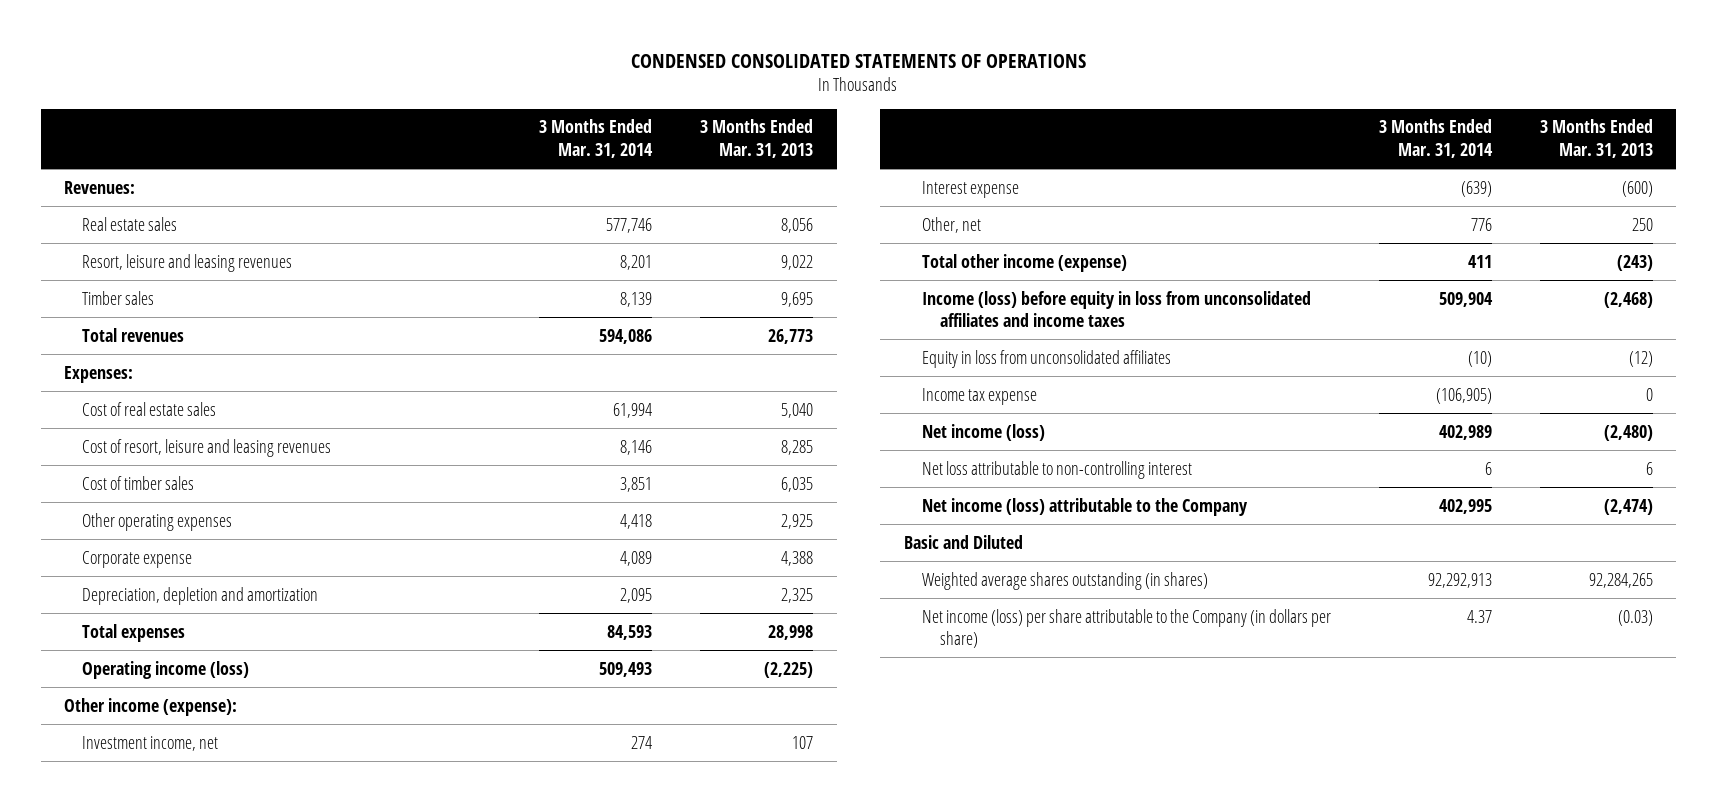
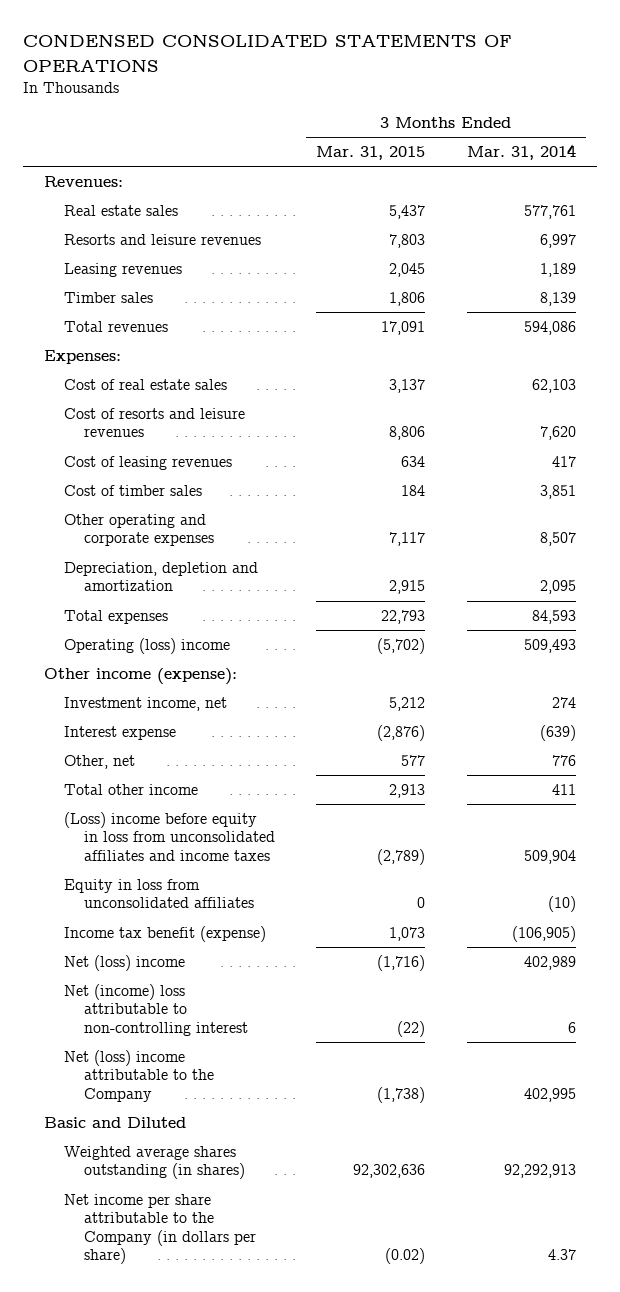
- | 3 Months Ended Mar. 31, 2014 | 3 Months Ended Mar. 31, 2013
+ | 3 Months Ended Mar. 31, 2015 | 3 Months Ended Mar. 31, 2014
- Real estate sales | 577,746 | 8,056
- Resort, leisure and leasing revenues | 8,201 | 9,022
+ Real estate sales | 5,437 | 577,761
+ Resorts and leisure revenues | 7,803 | 6,997
+ Leasing revenues | 2,045 | 1,189
- Cost of real estate sales | 61,994 | 5,040
- Cost of resort, leisure and leasing revenues | 8,146 | 8,285
+ Cost of real estate sales | 3,137 | 62,103
+ Cost of resorts and leisure revenues | 8,806 | 7,620
+ Cost of leasing revenues | 634 | 417
- Other operating expenses | 4,418 | 2,925
- Corporate expense | 4,089 | 4,388
+ Other operating and corporate expenses | 7,117 | 8,507
- Operating income (loss) | 509,493 | (2,225)
+ Operating (loss) income | (5,702) | 509,493
- Total other income (expense) | 411 | (243)
- Income (loss) before equity in loss from unconsolidated affiliates and income taxes | 509,904 | (2,468)
+ Total other income | 2,913 | 411
+ (Loss) income before equity in loss from unconsolidated affiliates and income taxes | (2,789) | 509,904
- Income tax expense | (106,905) | 0
- Net income (loss) | 402,989 | (2,480)
- Net loss attributable to non-controlling interest | 6 | 6
- Net income (loss) attributable to the Company | 402,995 | (2,474)
+ Income tax benefit (expense) | 1,073 | (106,905)
+ Net (loss) income | (1,716) | 402,989
+ Net (income) loss attributable to non-controlling interest | (22) | 6
+ Net (loss) income attributable to the Company | (1,738) | 402,995
- Net income (loss) per share attributable to the Company (in dollars per share) | 4.37 | (0.03)
+ Net income per share attributable to the Company (in dollars per share) | (0.02) | 4.37

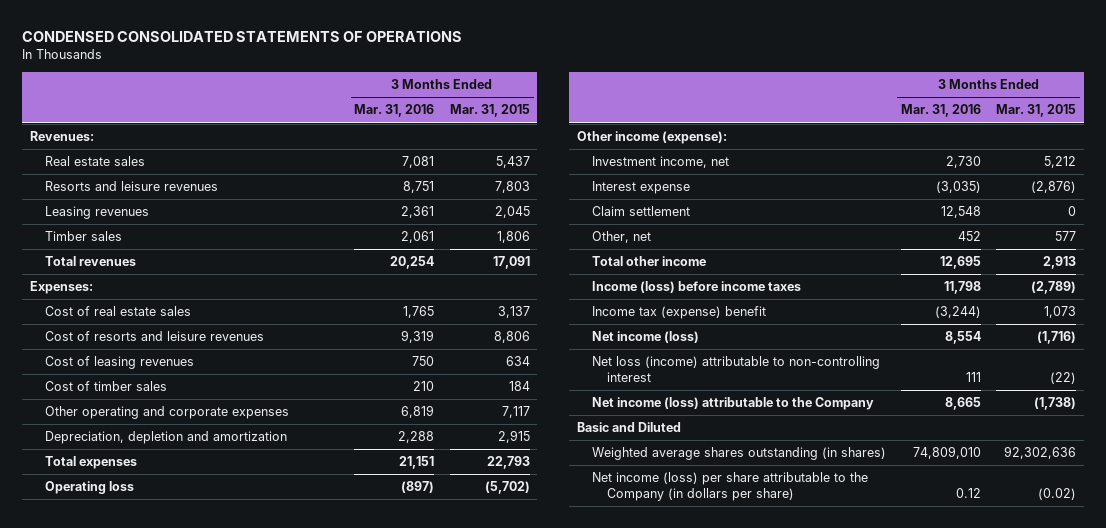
- | 3 Months Ended Mar. 31, 2015 | 3 Months Ended Mar. 31, 2014
+ | 3 Months Ended Mar. 31, 2016 | 3 Months Ended Mar. 31, 2015
- Operating (loss) income | (5,702) | 509,493
+ Operating loss | (897) | (5,702)
+ Claim settlement | 12,548 | 0
- (Loss) income before equity in loss from unconsolidated affiliates and income taxes | (2,789) | 509,904
- Equity in loss from unconsolidated affiliates | 0 | (10)
- Income tax benefit (expense) | 1,073 | (106,905)
- Net (loss) income | (1,716) | 402,989
- Net (income) loss attributable to non-controlling interest | (22) | 6
- Net (loss) income attributable to the Company | (1,738) | 402,995
+ Income (loss) before income taxes | 11,798 | (2,789)
+ Income tax (expense) benefit | (3,244) | 1,073
+ Net income (loss) | 8,554 | (1,716)
+ Net loss (income) attributable to non-controlling interest | 111 | (22)
+ Net income (loss) attributable to the Company | 8,665 | (1,738)
- Net income per share attributable to the Company (in dollars per share) | (0.02) | 4.37
+ Net income (loss) per share attributable to the Company (in dollars per share) | 0.12 | (0.02)

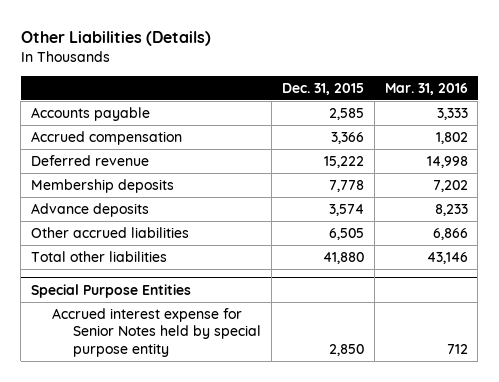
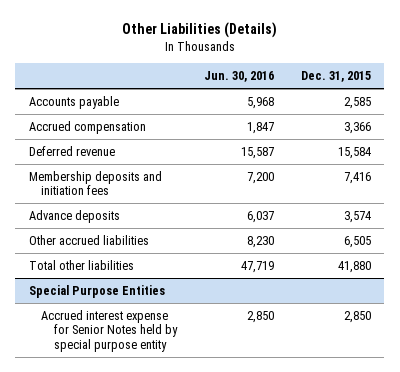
- | Dec. 31, 2015 | Mar. 31, 2016
+ | Jun. 30, 2016 | Dec. 31, 2015
- Deferred revenue | 15,222 | 14,998
- Membership deposits | 7,778 | 7,202
+ Deferred revenue | 15,587 | 15,584
+ Membership deposits and initiation fees | 7,200 | 7,416

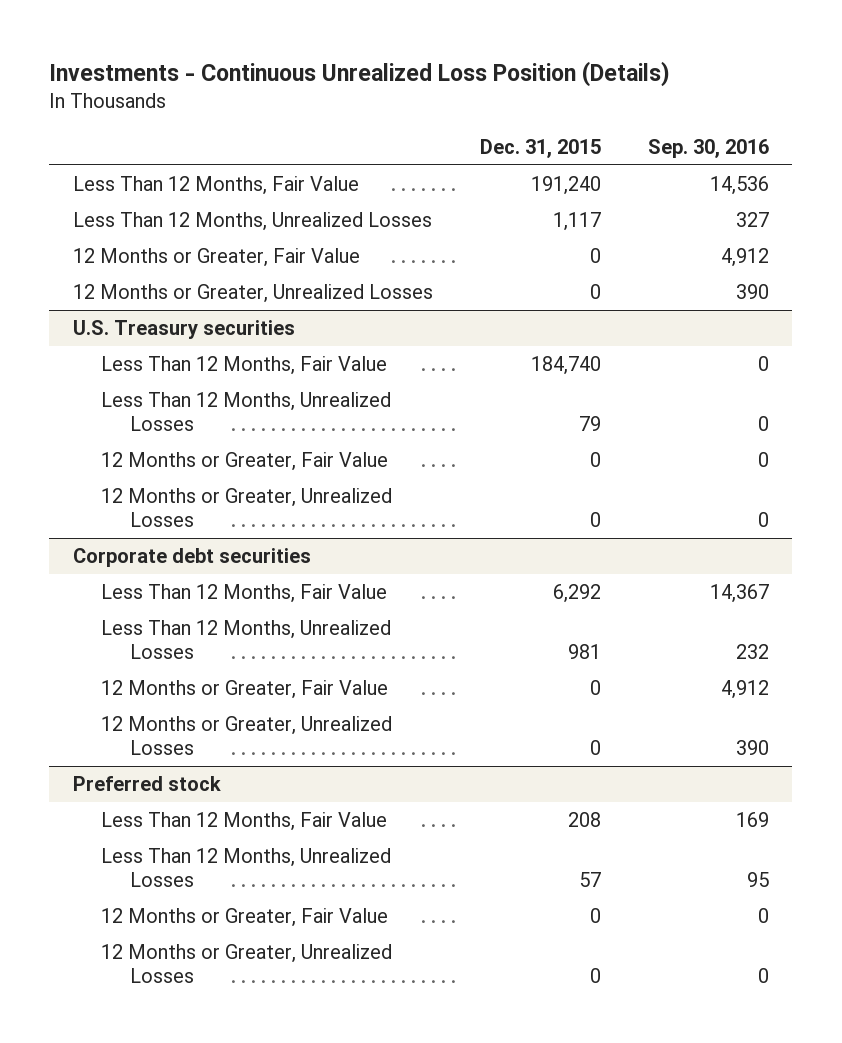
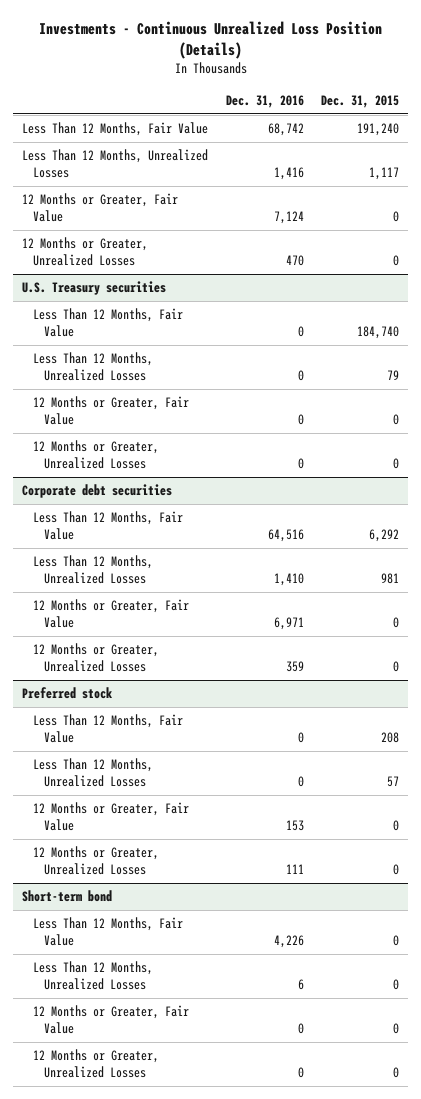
- | Dec. 31, 2015 | Sep. 30, 2016
+ | Dec. 31, 2016 | Dec. 31, 2015
+ Short-term bond
+ Less Than 12 Months, Fair Value | 4,226 | 0
+ Less Than 12 Months, Unrealized Losses | 6 | 0
+ 12 Months or Greater, Fair Value | 0 | 0
+ 12 Months or Greater, Unrealized Losses | 0 | 0

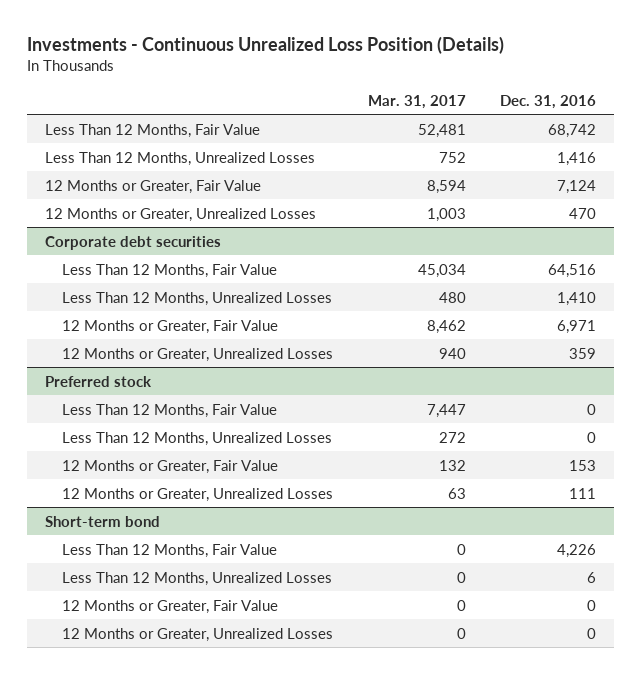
- | Dec. 31, 2016 | Dec. 31, 2015
+ | Mar. 31, 2017 | Dec. 31, 2016
- U.S. Treasury securities
- Less Than 12 Months, Fair Value | 0 | 184,740
- Less Than 12 Months, Unrealized Losses | 0 | 79
- 12 Months or Greater, Fair Value | 0 | 0
- 12 Months or Greater, Unrealized Losses | 0 | 0

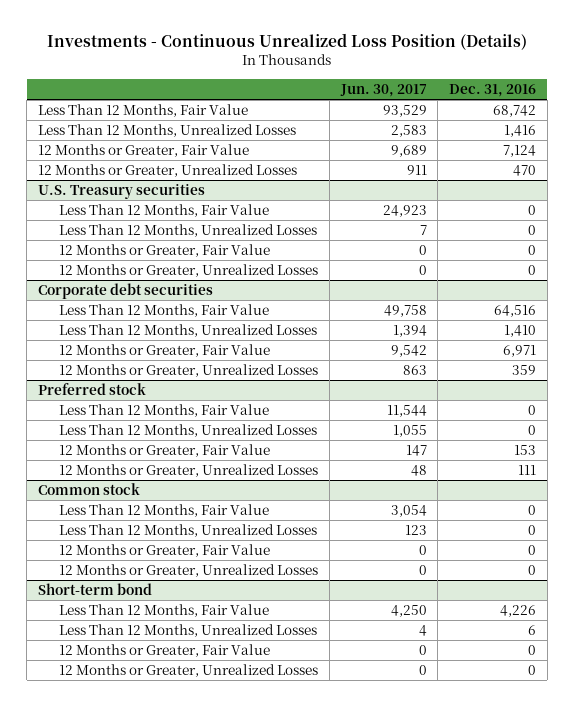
- | Mar. 31, 2017 | Dec. 31, 2016
+ | Jun. 30, 2017 | Dec. 31, 2016
+ U.S. Treasury securities
+ Less Than 12 Months, Fair Value | 24,923 | 0
+ Less Than 12 Months, Unrealized Losses | 7 | 0
+ 12 Months or Greater, Fair Value | 0 | 0
+ 12 Months or Greater, Unrealized Losses | 0 | 0
+ Common stock
+ Less Than 12 Months, Fair Value | 3,054 | 0
+ Less Than 12 Months, Unrealized Losses | 123 | 0
+ 12 Months or Greater, Fair Value | 0 | 0
+ 12 Months or Greater, Unrealized Losses | 0 | 0

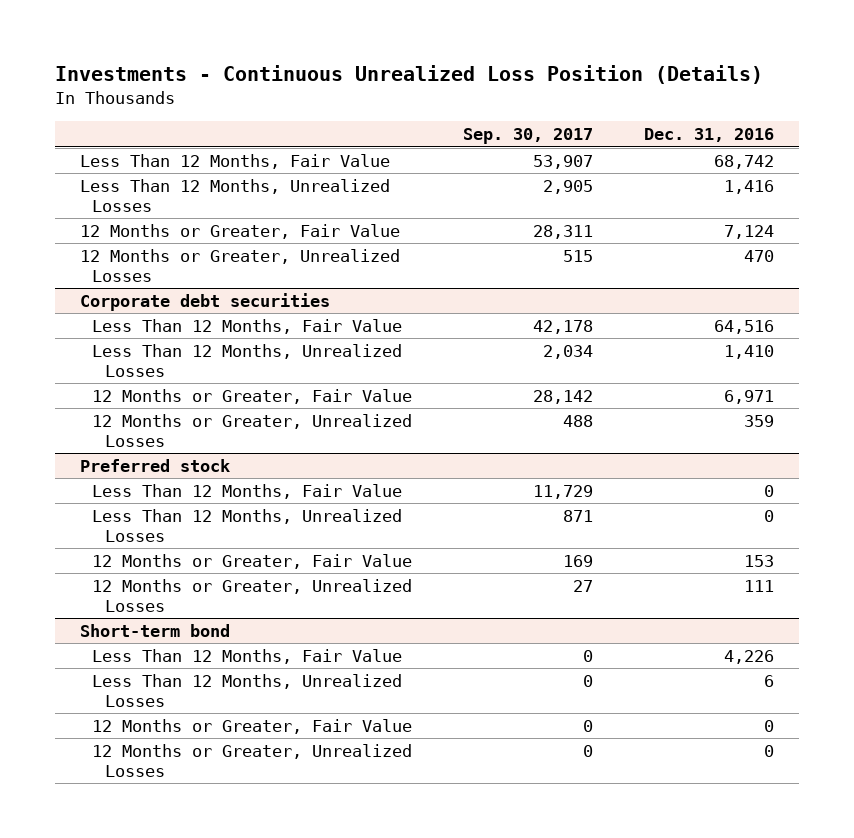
- | Jun. 30, 2017 | Dec. 31, 2016
+ | Sep. 30, 2017 | Dec. 31, 2016
- U.S. Treasury securities
- Less Than 12 Months, Fair Value | 24,923 | 0
- Less Than 12 Months, Unrealized Losses | 7 | 0
- 12 Months or Greater, Fair Value | 0 | 0
- 12 Months or Greater, Unrealized Losses | 0 | 0
- Common stock
- Less Than 12 Months, Fair Value | 3,054 | 0
- Less Than 12 Months, Unrealized Losses | 123 | 0
- 12 Months or Greater, Fair Value | 0 | 0
- 12 Months or Greater, Unrealized Losses | 0 | 0

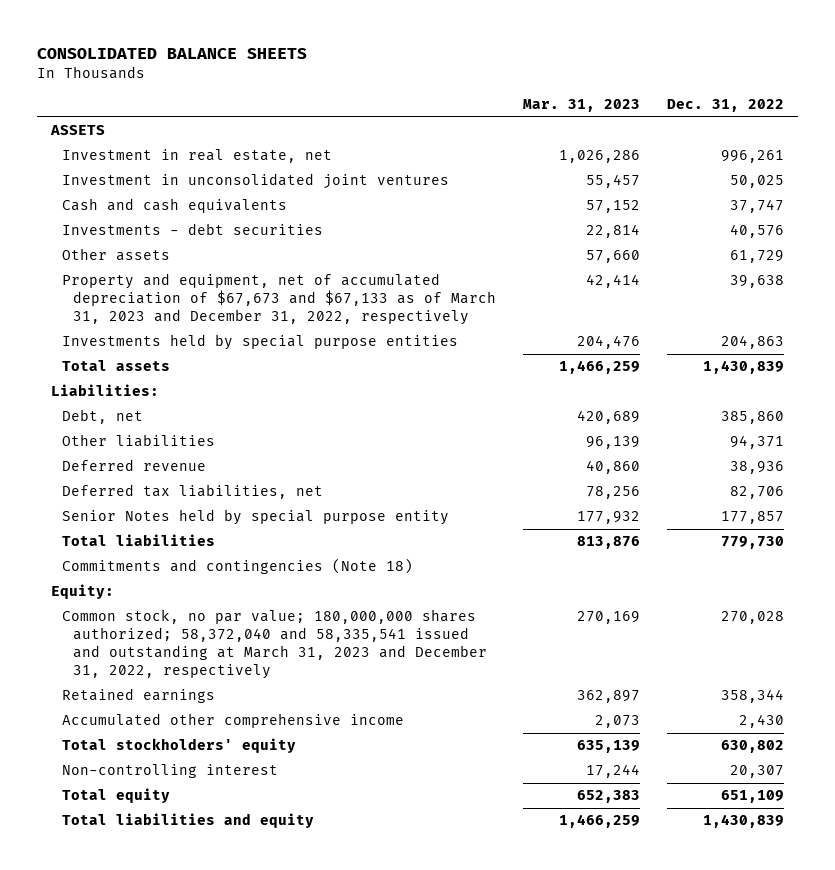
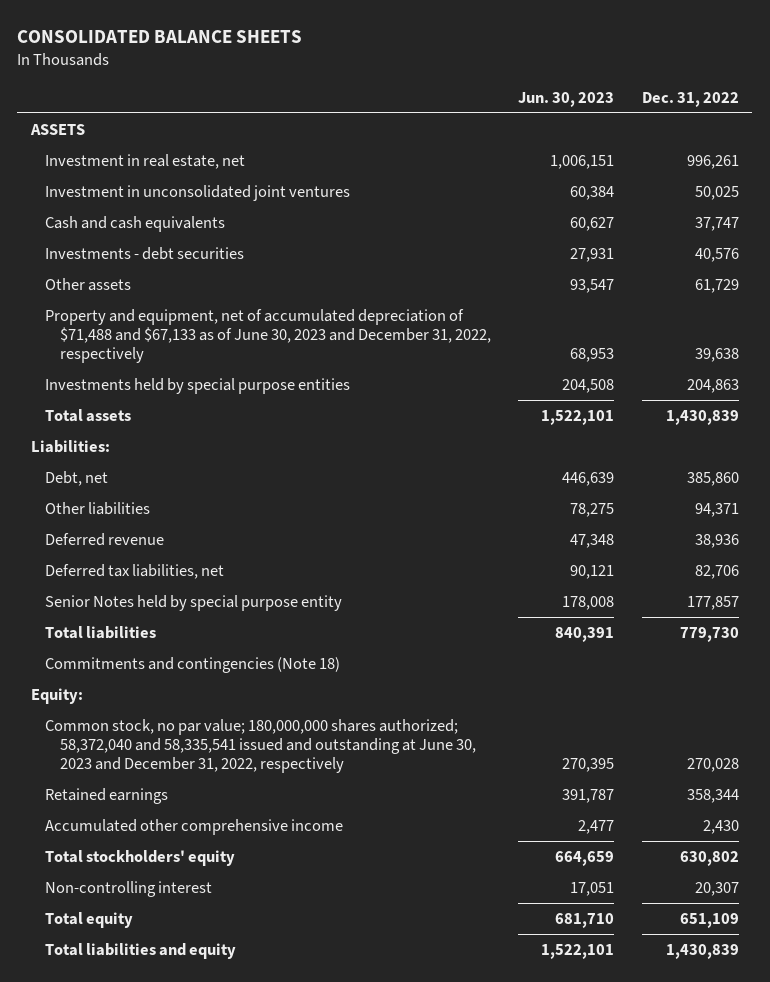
- | Mar. 31, 2023 | Dec. 31, 2022
+ | Jun. 30, 2023 | Dec. 31, 2022
- Property and equipment, net of accumulated depreciation of $67,673 and $67,133 as of March 31, 2023 and December 31, 2022, respectively | 42,414 | 39,638
+ Property and equipment, net of accumulated depreciation of $71,488 and $67,133 as of June 30, 2023 and December 31, 2022, respectively | 68,953 | 39,638
- Common stock, no par value; 180,000,000 shares authorized; 58,372,040 and 58,335,541 issued and outstanding at March 31, 2023 and December 31, 2022, respectively | 270,169 | 270,028
+ Common stock, no par value; 180,000,000 shares authorized; 58,372,040 and 58,335,541 issued and outstanding at June 30, 2023 and December 31, 2022, respectively | 270,395 | 270,028

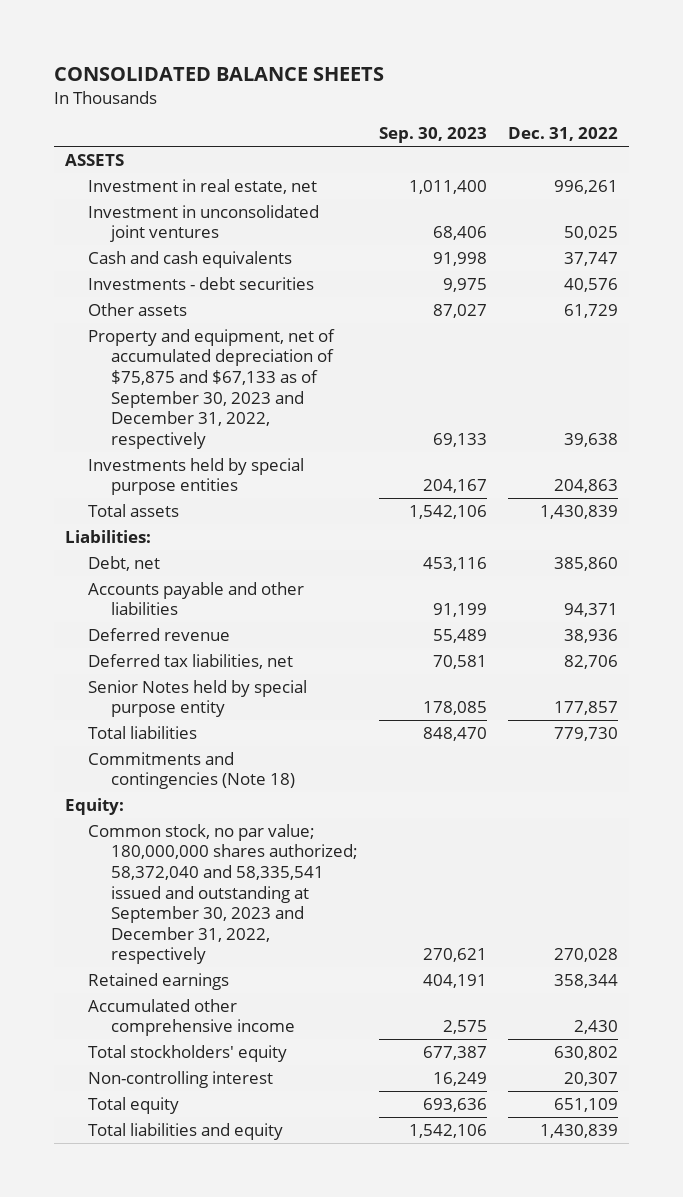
- | Jun. 30, 2023 | Dec. 31, 2022
+ | Sep. 30, 2023 | Dec. 31, 2022
- Property and equipment, net of accumulated depreciation of $71,488 and $67,133 as of June 30, 2023 and December 31, 2022, respectively | 68,953 | 39,638
+ Property and equipment, net of accumulated depreciation of $75,875 and $67,133 as of September 30, 2023 and December 31, 2022, respectively | 69,133 | 39,638
- Other liabilities | 78,275 | 94,371
+ Accounts payable and other liabilities | 91,199 | 94,371
- Common stock, no par value; 180,000,000 shares authorized; 58,372,040 and 58,335,541 issued and outstanding at June 30, 2023 and December 31, 2022, respectively | 270,395 | 270,028
+ Common stock, no par value; 180,000,000 shares authorized; 58,372,040 and 58,335,541 issued and outstanding at September 30, 2023 and December 31, 2022, respectively | 270,621 | 270,028

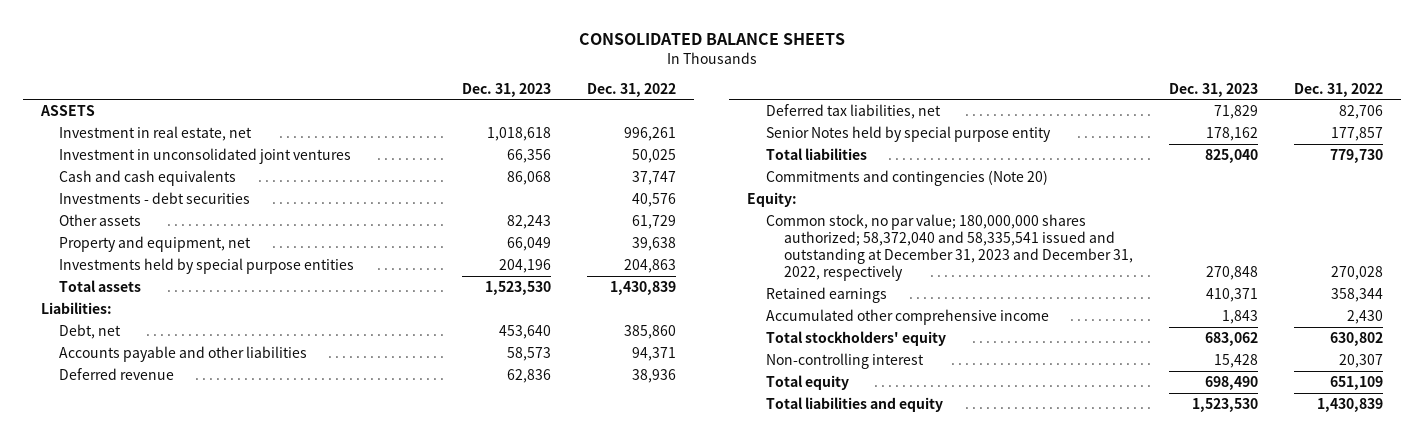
- | Sep. 30, 2023 | Dec. 31, 2022
+ | Dec. 31, 2023 | Dec. 31, 2022
- Property and equipment, net of accumulated depreciation of $75,875 and $67,133 as of September 30, 2023 and December 31, 2022, respectively | 69,133 | 39,638
+ Property and equipment, net | 66,049 | 39,638
- Commitments and contingencies (Note 18)
+ Commitments and contingencies (Note 20)
- Common stock, no par value; 180,000,000 shares authorized; 58,372,040 and 58,335,541 issued and outstanding at September 30, 2023 and December 31, 2022, respectively | 270,621 | 270,028
+ Common stock, no par value; 180,000,000 shares authorized; 58,372,040 and 58,335,541 issued and outstanding at December 31, 2023 and December 31, 2022, respectively | 270,848 | 270,028

